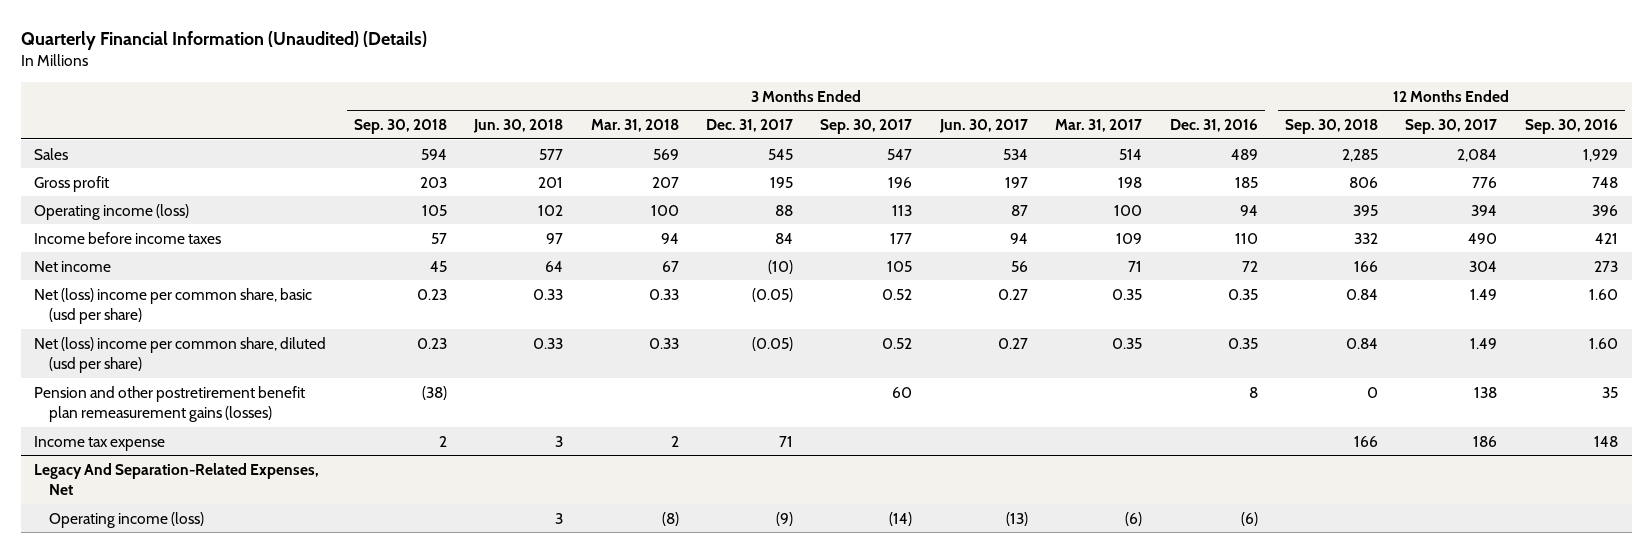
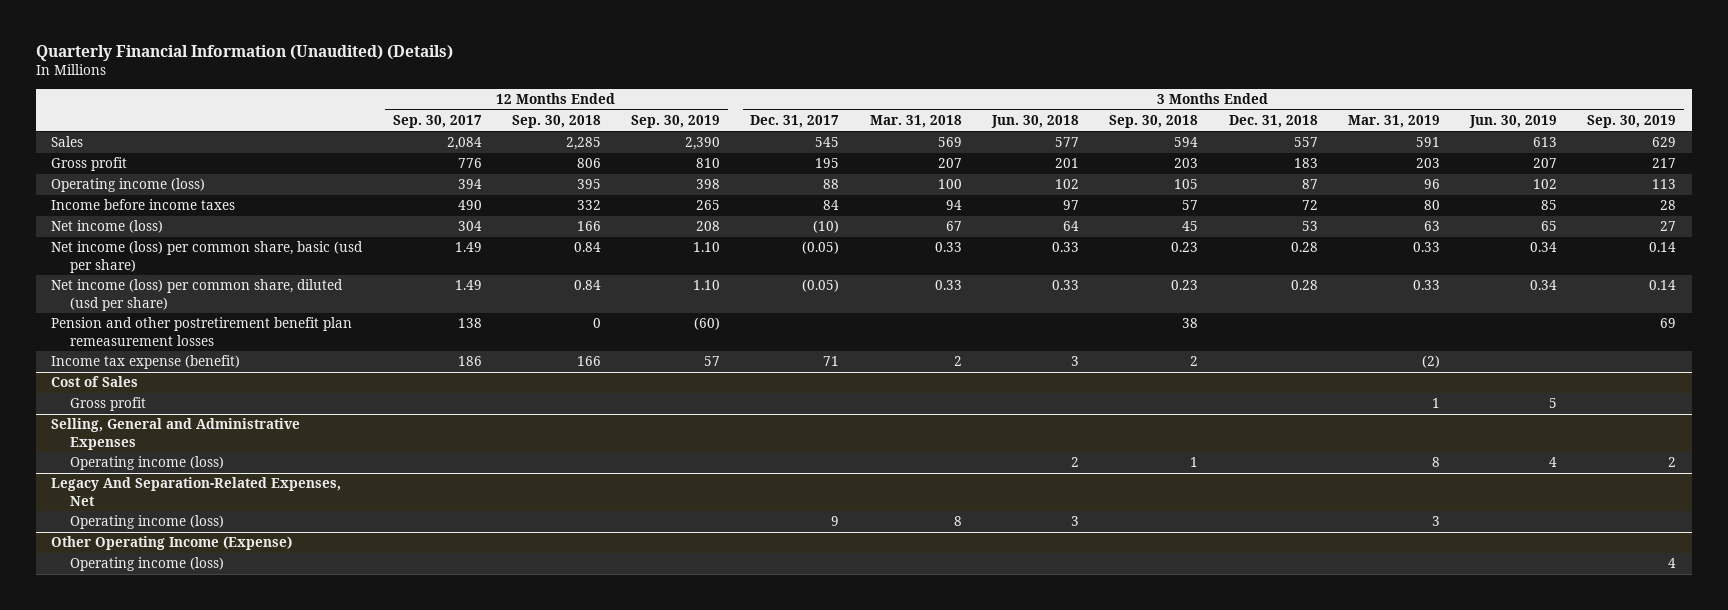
- | 3 Months Ended Sep. 30, 2018 | 3 Months Ended Jun. 30, 2018 | 3 Months Ended Mar. 31, 2018 | 3 Months Ended Dec. 31, 2017 | 3 Months Ended Sep. 30, 2017 | 3 Months Ended Jun. 30, 2017 | 3 Months Ended Mar. 31, 2017 | 3 Months Ended Dec. 31, 2016 | 12 Months Ended Sep. 30, 2018 | 12 Months Ended Sep. 30, 2017 | 12 Months Ended Sep. 30, 2016
+ | 12 Months Ended Sep. 30, 2017 | 12 Months Ended Sep. 30, 2018 | 12 Months Ended Sep. 30, 2019 | 3 Months Ended Dec. 31, 2017 | 3 Months Ended Mar. 31, 2018 | 3 Months Ended Jun. 30, 2018 | 3 Months Ended Sep. 30, 2018 | 3 Months Ended Dec. 31, 2018 | 3 Months Ended Mar. 31, 2019 | 3 Months Ended Jun. 30, 2019 | 3 Months Ended Sep. 30, 2019
- Net income | 45 | 64 | 67 | (10) | 105 | 56 | 71 | 72 | 166 | 304 | 273
- Net (loss) income per common share, basic (usd per share) | 0.23 | 0.33 | 0.33 | (0.05) | 0.52 | 0.27 | 0.35 | 0.35 | 0.84 | 1.49 | 1.60
- Net (loss) income per common share, diluted (usd per share) | 0.23 | 0.33 | 0.33 | (0.05) | 0.52 | 0.27 | 0.35 | 0.35 | 0.84 | 1.49 | 1.60
- Pension and other postretirement benefit plan remeasurement gains (losses) | (38) | | | | 60 | | | 8 | 0 | 138 | 35
- Income tax expense | 2 | 3 | 2 | 71 | | | | | 166 | 186 | 148
+ Net income (loss) | 304 | 166 | 208 | (10) | 67 | 64 | 45 | 53 | 63 | 65 | 27
+ Net income (loss) per common share, basic (usd per share) | 1.49 | 0.84 | 1.10 | (0.05) | 0.33 | 0.33 | 0.23 | 0.28 | 0.33 | 0.34 | 0.14
+ Net income (loss) per common share, diluted (usd per share) | 1.49 | 0.84 | 1.10 | (0.05) | 0.33 | 0.33 | 0.23 | 0.28 | 0.33 | 0.34 | 0.14
+ Pension and other postretirement benefit plan remeasurement losses | 138 | 0 | (60) | | | | 38 | | | | 69
+ Income tax expense (benefit) | 186 | 166 | 57 | 71 | 2 | 3 | 2 | | (2) | |
+ Cost of Sales
+ Gross profit | | | | | | | | | 1 | 5 |
+ Selling, General and Administrative Expenses
+ Operating income (loss) | | | | | | 2 | 1 | | 8 | 4 | 2
@ Legacy And Separation-Related Expenses, Net
- Operating income (loss) | | 3 | (8) | (9) | (14) | (13) | (6) | (6) | | |
+ Operating income (loss) | | | | 9 | 8 | 3 | | | 3 | |
+ Other Operating Income (Expense)
+ Operating income (loss) | | | | | | | | | | | 4

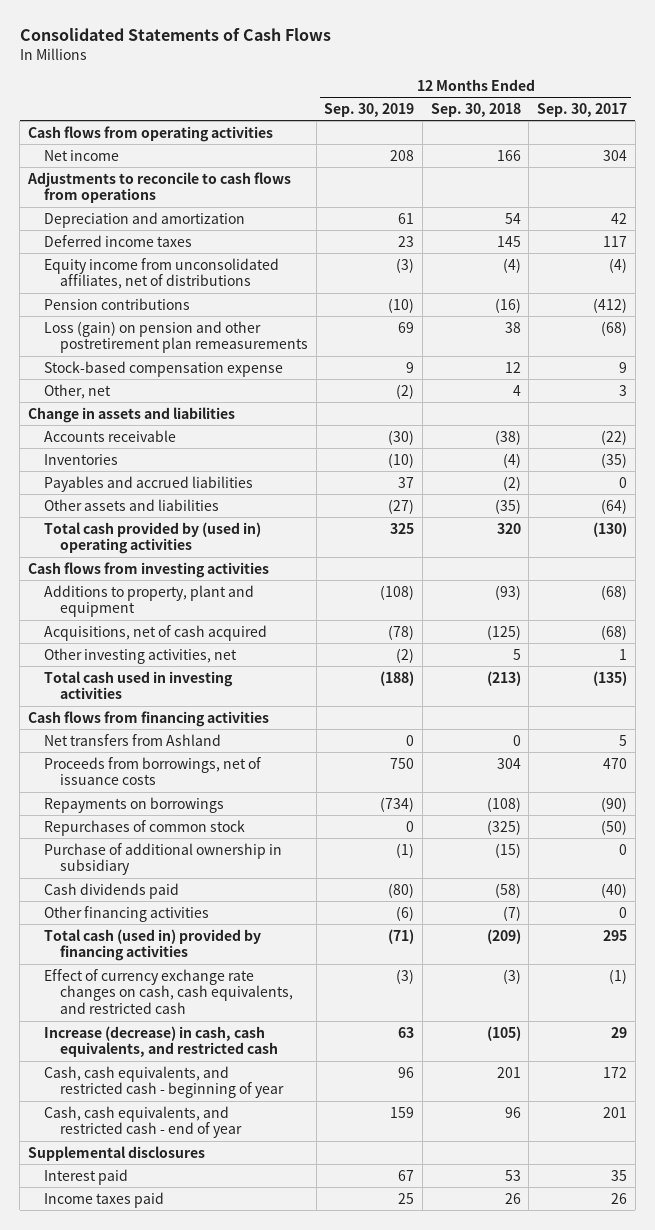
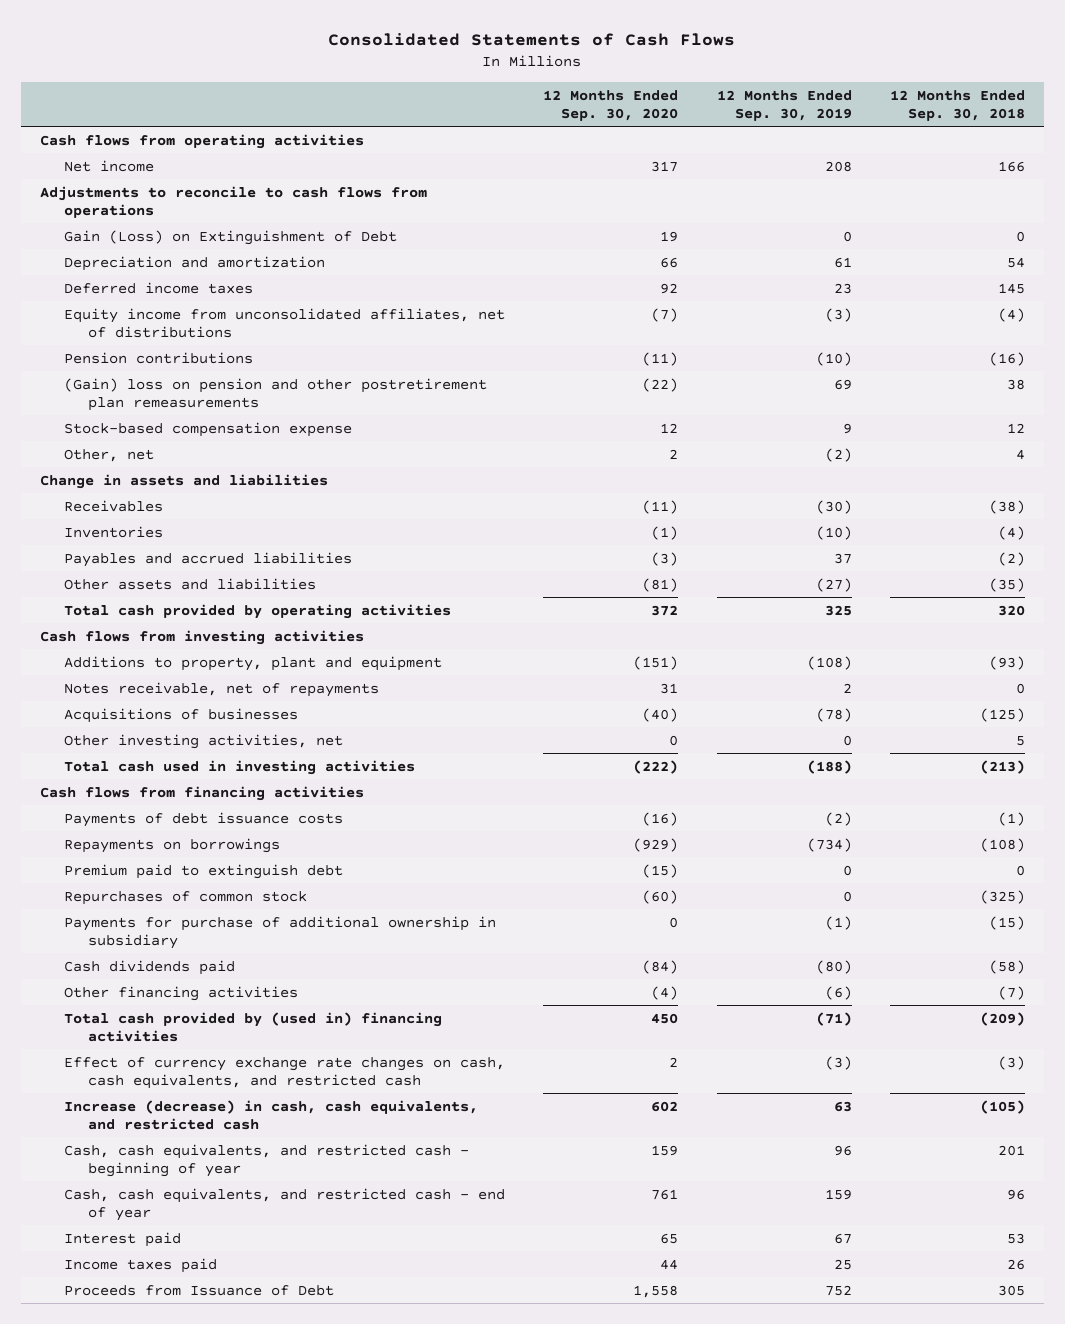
- | 12 Months Ended Sep. 30, 2019 | 12 Months Ended Sep. 30, 2018 | 12 Months Ended Sep. 30, 2017
+ | 12 Months Ended Sep. 30, 2020 | 12 Months Ended Sep. 30, 2019 | 12 Months Ended Sep. 30, 2018
+ Gain (Loss) on Extinguishment of Debt | 19 | 0 | 0
- Loss (gain) on pension and other postretirement plan remeasurements | 69 | 38 | (68)
+ (Gain) loss on pension and other postretirement plan remeasurements | (22) | 69 | 38
- Accounts receivable | (30) | (38) | (22)
+ Receivables | (11) | (30) | (38)
- Total cash provided by (used in) operating activities | 325 | 320 | (130)
+ Total cash provided by operating activities | 372 | 325 | 320
- Acquisitions, net of cash acquired | (78) | (125) | (68)
- Other investing activities, net | (2) | 5 | 1
+ Notes receivable, net of repayments | 31 | 2 | 0
+ Acquisitions of businesses | (40) | (78) | (125)
+ Other investing activities, net | 0 | 0 | 5
- Net transfers from Ashland | 0 | 0 | 5
- Proceeds from borrowings, net of issuance costs | 750 | 304 | 470
+ Payments of debt issuance costs | (16) | (2) | (1)
+ Premium paid to extinguish debt | (15) | 0 | 0
- Purchase of additional ownership in subsidiary | (1) | (15) | 0
+ Payments for purchase of additional ownership in subsidiary | 0 | (1) | (15)
- Total cash (used in) provided by financing activities | (71) | (209) | 295
+ Total cash provided by (used in) financing activities | 450 | (71) | (209)
- Supplemental disclosures
+ Proceeds from Issuance of Debt | 1,558 | 752 | 305

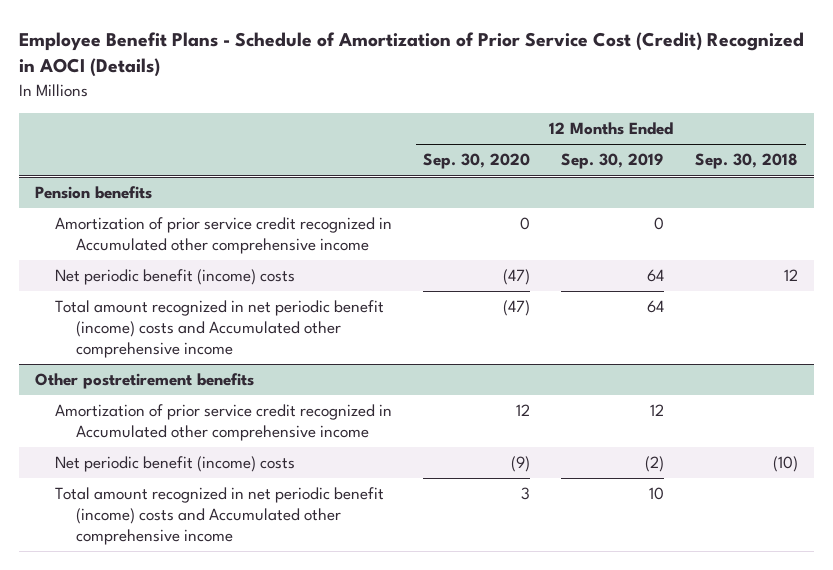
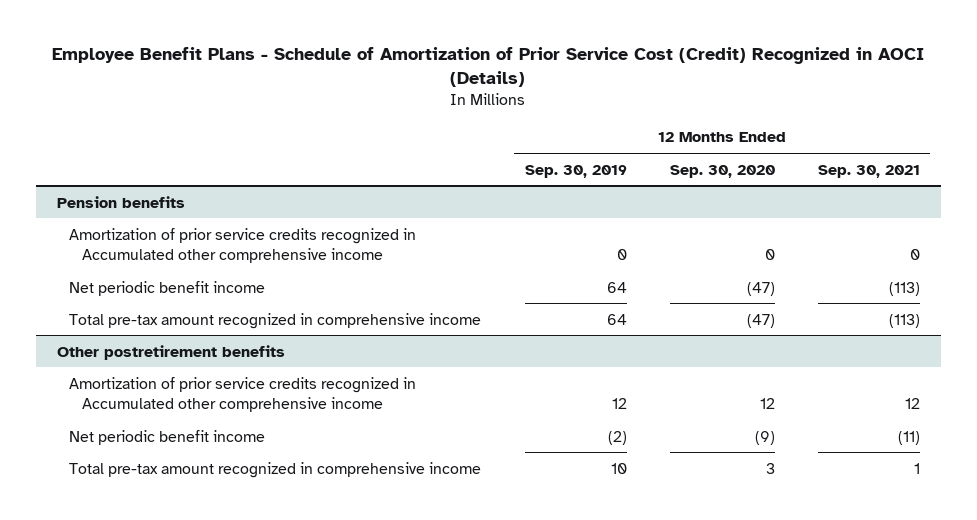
- | 12 Months Ended Sep. 30, 2020 | 12 Months Ended Sep. 30, 2019 | 12 Months Ended Sep. 30, 2018
+ | 12 Months Ended Sep. 30, 2019 | 12 Months Ended Sep. 30, 2020 | 12 Months Ended Sep. 30, 2021
@ Pension benefits
- Amortization of prior service credit recognized in Accumulated other comprehensive income | 0 | 0 |
- Net periodic benefit (income) costs | (47) | 64 | 12
- Total amount recognized in net periodic benefit (income) costs and Accumulated other comprehensive income | (47) | 64 |
+ Amortization of prior service credits recognized in Accumulated other comprehensive income | 0 | 0 | 0
+ Net periodic benefit income | 64 | (47) | (113)
+ Total pre-tax amount recognized in comprehensive income | 64 | (47) | (113)
@ Other postretirement benefits
- Amortization of prior service credit recognized in Accumulated other comprehensive income | 12 | 12 |
- Net periodic benefit (income) costs | (9) | (2) | (10)
- Total amount recognized in net periodic benefit (income) costs and Accumulated other comprehensive income | 3 | 10 |
+ Amortization of prior service credits recognized in Accumulated other comprehensive income | 12 | 12 | 12
+ Net periodic benefit income | (2) | (9) | (11)
+ Total pre-tax amount recognized in comprehensive income | 10 | 3 | 1

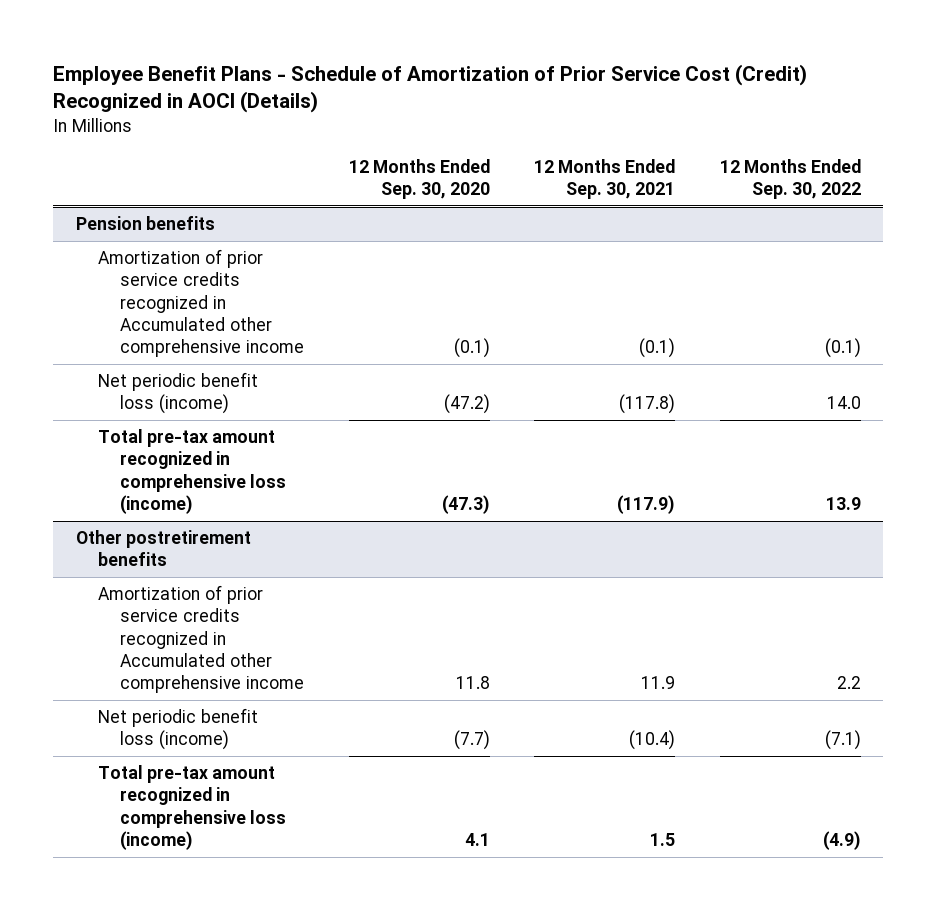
- | 12 Months Ended Sep. 30, 2019 | 12 Months Ended Sep. 30, 2020 | 12 Months Ended Sep. 30, 2021
+ | 12 Months Ended Sep. 30, 2020 | 12 Months Ended Sep. 30, 2021 | 12 Months Ended Sep. 30, 2022
@ Pension benefits
- Amortization of prior service credits recognized in Accumulated other comprehensive income | 0 | 0 | 0
- Net periodic benefit income | 64 | (47) | (113)
- Total pre-tax amount recognized in comprehensive income | 64 | (47) | (113)
+ Amortization of prior service credits recognized in Accumulated other comprehensive income | (0.1) | (0.1) | (0.1)
+ Net periodic benefit loss (income) | (47.2) | (117.8) | 14.0
+ Total pre-tax amount recognized in comprehensive loss (income) | (47.3) | (117.9) | 13.9
@ Other postretirement benefits
- Amortization of prior service credits recognized in Accumulated other comprehensive income | 12 | 12 | 12
- Net periodic benefit income | (2) | (9) | (11)
- Total pre-tax amount recognized in comprehensive income | 10 | 3 | 1
+ Amortization of prior service credits recognized in Accumulated other comprehensive income | 11.8 | 11.9 | 2.2
+ Net periodic benefit loss (income) | (7.7) | (10.4) | (7.1)
+ Total pre-tax amount recognized in comprehensive loss (income) | 4.1 | 1.5 | (4.9)

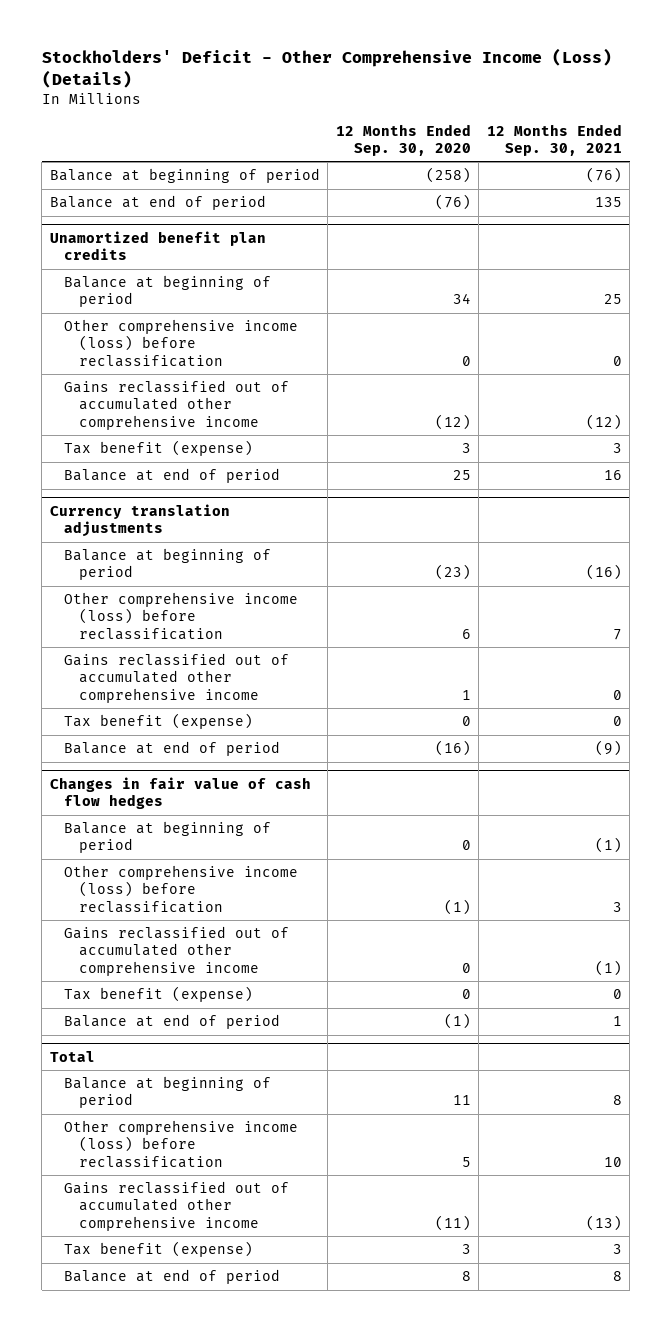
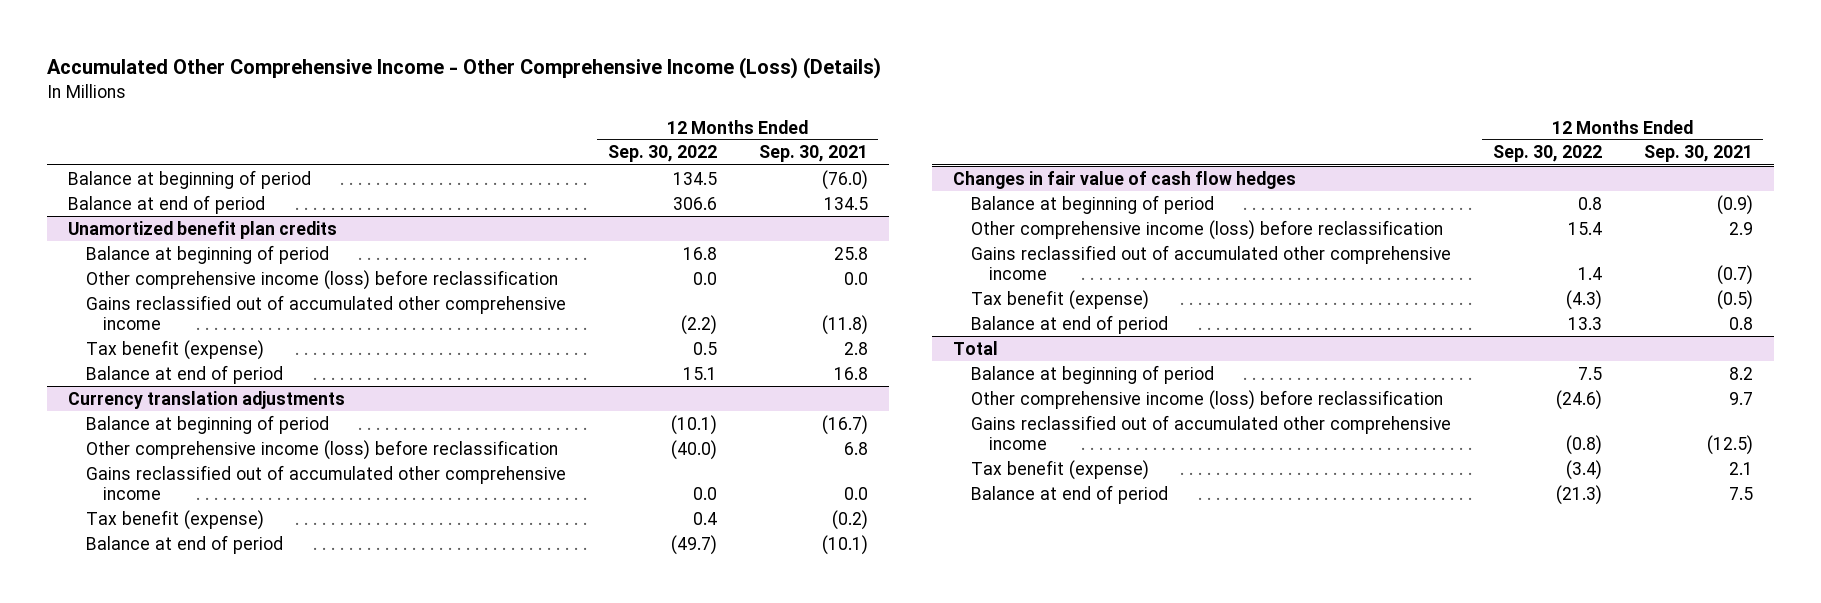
- Stockholders' Deficit - Other Comprehensive Income (Loss) (Details)
+ Accumulated Other Comprehensive Income - Other Comprehensive Income (Loss) (Details)
- | 12 Months Ended Sep. 30, 2020 | 12 Months Ended Sep. 30, 2021
+ | 12 Months Ended Sep. 30, 2022 | 12 Months Ended Sep. 30, 2021
- Balance at beginning of period | (258) | (76)
- Balance at end of period | (76) | 135
+ Balance at beginning of period | 134.5 | (76.0)
+ Balance at end of period | 306.6 | 134.5
@ Unamortized benefit plan credits
- Balance at beginning of period | 34 | 25
- Other comprehensive income (loss) before reclassification | 0 | 0
- Gains reclassified out of accumulated other comprehensive income | (12) | (12)
- Tax benefit (expense) | 3 | 3
- Balance at end of period | 25 | 16
+ Balance at beginning of period | 16.8 | 25.8
+ Other comprehensive income (loss) before reclassification | 0.0 | 0.0
+ Gains reclassified out of accumulated other comprehensive income | (2.2) | (11.8)
+ Tax benefit (expense) | 0.5 | 2.8
+ Balance at end of period | 15.1 | 16.8
@ Currency translation adjustments
- Balance at beginning of period | (23) | (16)
- Other comprehensive income (loss) before reclassification | 6 | 7
- Gains reclassified out of accumulated other comprehensive income | 1 | 0
- Tax benefit (expense) | 0 | 0
- Balance at end of period | (16) | (9)
+ Balance at beginning of period | (10.1) | (16.7)
+ Other comprehensive income (loss) before reclassification | (40.0) | 6.8
+ Gains reclassified out of accumulated other comprehensive income | 0.0 | 0.0
+ Tax benefit (expense) | 0.4 | (0.2)
+ Balance at end of period | (49.7) | (10.1)
@ Changes in fair value of cash flow hedges
- Balance at beginning of period | 0 | (1)
- Other comprehensive income (loss) before reclassification | (1) | 3
- Gains reclassified out of accumulated other comprehensive income | 0 | (1)
- Tax benefit (expense) | 0 | 0
- Balance at end of period | (1) | 1
+ Balance at beginning of period | 0.8 | (0.9)
+ Other comprehensive income (loss) before reclassification | 15.4 | 2.9
+ Gains reclassified out of accumulated other comprehensive income | 1.4 | (0.7)
+ Tax benefit (expense) | (4.3) | (0.5)
+ Balance at end of period | 13.3 | 0.8
@ Total
- Balance at beginning of period | 11 | 8
- Other comprehensive income (loss) before reclassification | 5 | 10
- Gains reclassified out of accumulated other comprehensive income | (11) | (13)
- Tax benefit (expense) | 3 | 3
- Balance at end of period | 8 | 8
+ Balance at beginning of period | 7.5 | 8.2
+ Other comprehensive income (loss) before reclassification | (24.6) | 9.7
+ Gains reclassified out of accumulated other comprehensive income | (0.8) | (12.5)
+ Tax benefit (expense) | (3.4) | 2.1
+ Balance at end of period | (21.3) | 7.5

